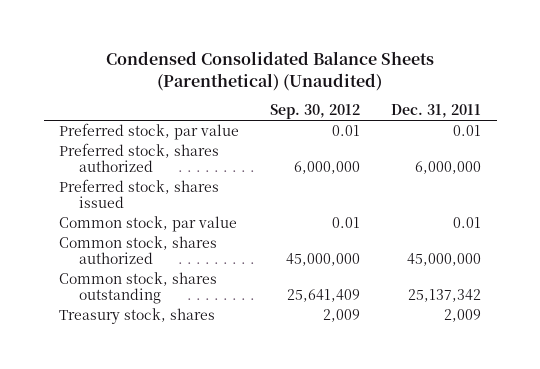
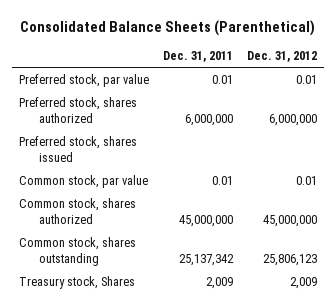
- Condensed Consolidated Balance Sheets (Parenthetical) (Unaudited)
+ Consolidated Balance Sheets (Parenthetical)
- | Sep. 30, 2012 | Dec. 31, 2011
+ | Dec. 31, 2011 | Dec. 31, 2012
- Treasury stock, shares | 2,009 | 2,009
+ Treasury stock, Shares | 2,009 | 2,009

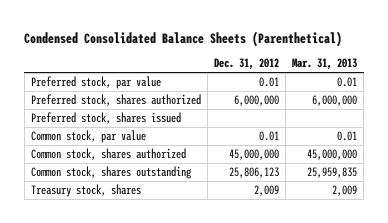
- Consolidated Balance Sheets (Parenthetical)
+ Condensed Consolidated Balance Sheets (Parenthetical)
- | Dec. 31, 2011 | Dec. 31, 2012
+ | Dec. 31, 2012 | Mar. 31, 2013
- Treasury stock, Shares | 2,009 | 2,009
+ Treasury stock, shares | 2,009 | 2,009

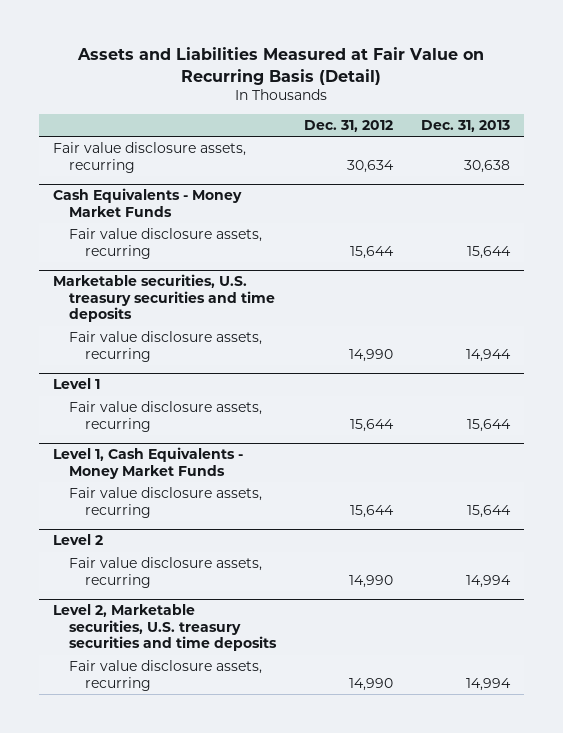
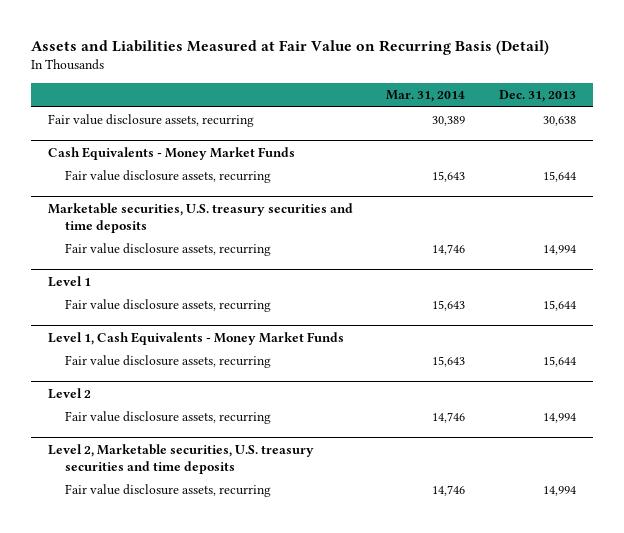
- | Dec. 31, 2012 | Dec. 31, 2013
+ | Mar. 31, 2014 | Dec. 31, 2013
@ Marketable securities, U.S. treasury securities and time deposits
- Fair value disclosure assets, recurring | 14,990 | 14,944
+ Fair value disclosure assets, recurring | 14,746 | 14,994

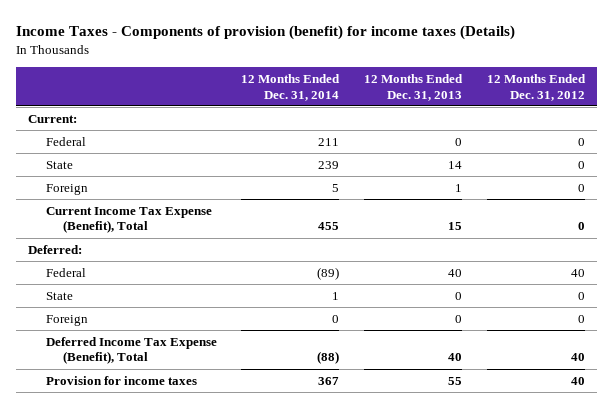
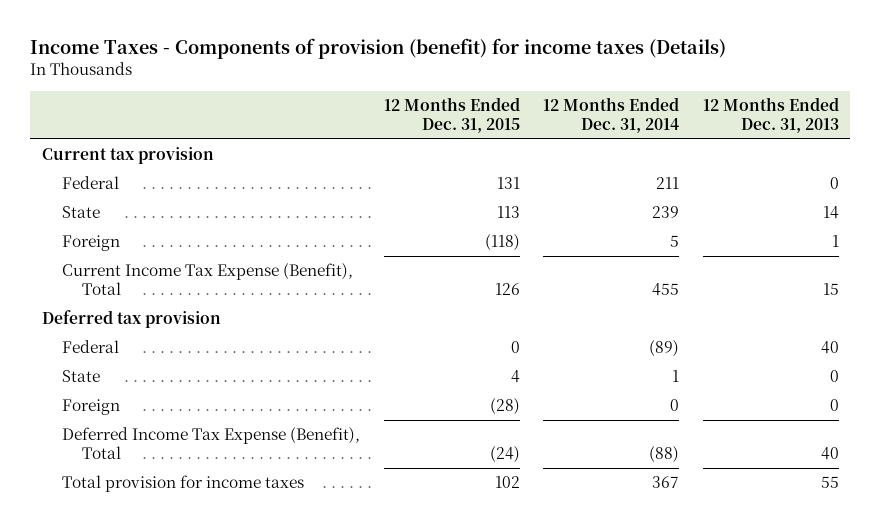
- | 12 Months Ended Dec. 31, 2014 | 12 Months Ended Dec. 31, 2013 | 12 Months Ended Dec. 31, 2012
+ | 12 Months Ended Dec. 31, 2015 | 12 Months Ended Dec. 31, 2014 | 12 Months Ended Dec. 31, 2013
- Current:
+ Current tax provision
- Deferred:
+ Deferred tax provision
- Provision for income taxes | 367 | 55 | 40
+ Total provision for income taxes | 102 | 367 | 55

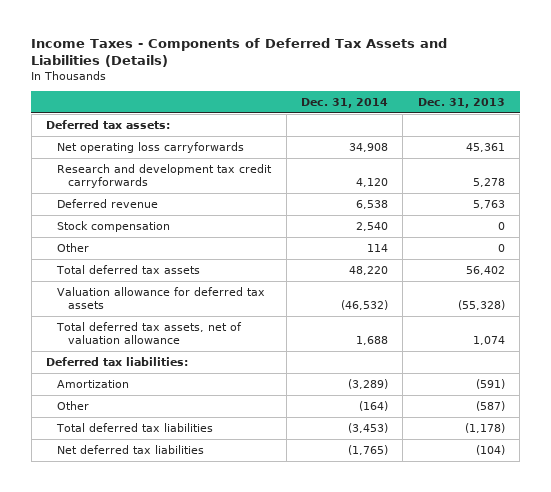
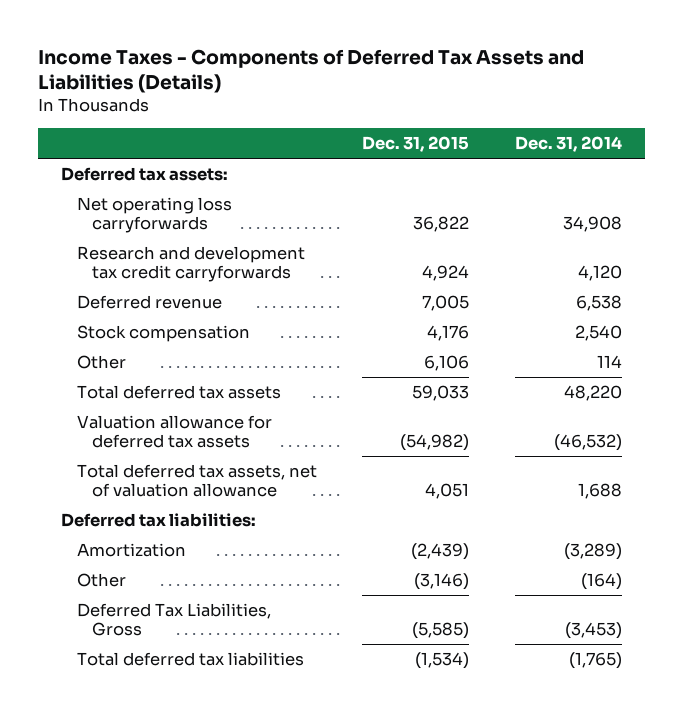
- | Dec. 31, 2014 | Dec. 31, 2013
+ | Dec. 31, 2015 | Dec. 31, 2014
- Total deferred tax liabilities | (3,453) | (1,178)
- Net deferred tax liabilities | (1,765) | (104)
+ Deferred Tax Liabilities, Gross | (5,585) | (3,453)
+ Total deferred tax liabilities | (1,534) | (1,765)

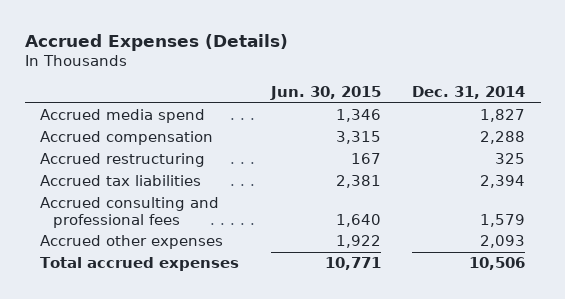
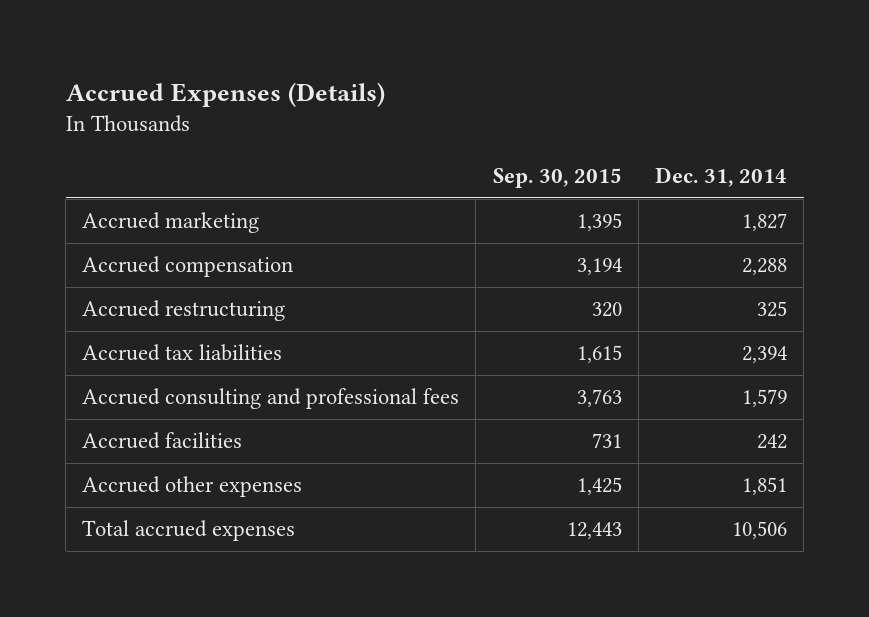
- | Jun. 30, 2015 | Dec. 31, 2014
+ | Sep. 30, 2015 | Dec. 31, 2014
- Accrued media spend | 1,346 | 1,827
+ Accrued marketing | 1,395 | 1,827
- Accrued other expenses | 1,922 | 2,093
+ Accrued facilities | 731 | 242
+ Accrued other expenses | 1,425 | 1,851

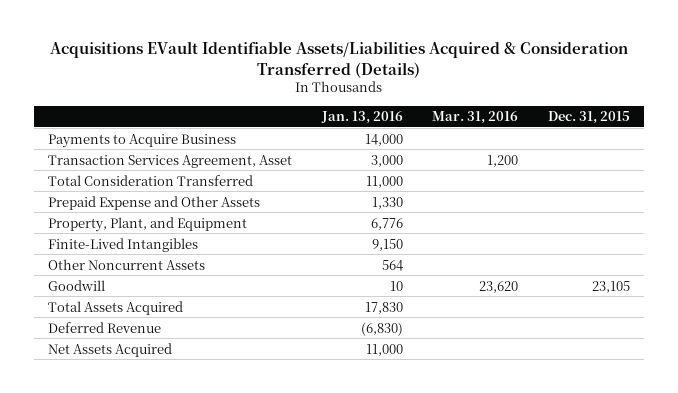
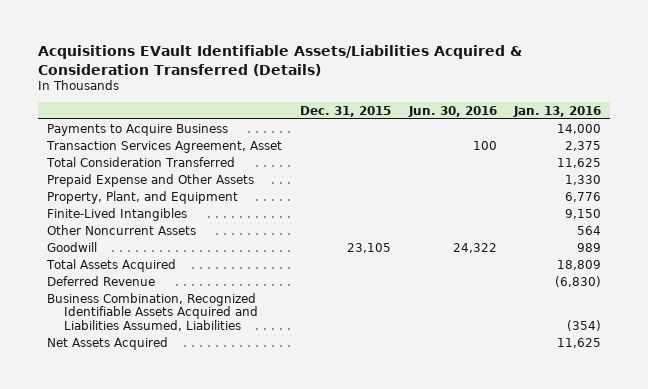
- | Jan. 13, 2016 | Mar. 31, 2016 | Dec. 31, 2015
+ | Dec. 31, 2015 | Jun. 30, 2016 | Jan. 13, 2016
- Transaction Services Agreement, Asset | 3,000 | 1,200 |
- Total Consideration Transferred | 11,000 | |
+ Transaction Services Agreement, Asset | | 100 | 2,375
+ Total Consideration Transferred | | | 11,625
- Goodwill | 10 | 23,620 | 23,105
- Total Assets Acquired | 17,830 | |
+ Goodwill | 23,105 | 24,322 | 989
+ Total Assets Acquired | | | 18,809
- Net Assets Acquired | 11,000 | |
+ Business Combination, Recognized Identifiable Assets Acquired and Liabilities Assumed, Liabilities | | | (354)
+ Net Assets Acquired | | | 11,625

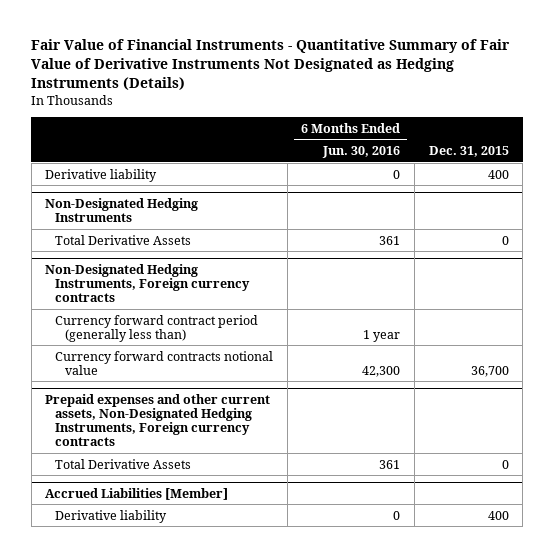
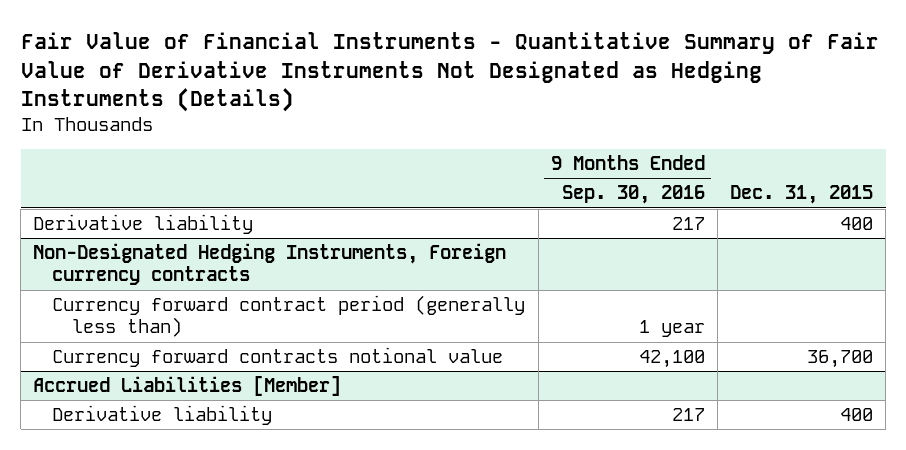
- | 6 Months Ended Jun. 30, 2016 | Dec. 31, 2015
+ | 9 Months Ended Sep. 30, 2016 | Dec. 31, 2015
- Non-Designated Hedging Instruments
- Total Derivative Assets | 361 | 0
- Prepaid expenses and other current assets, Non-Designated Hedging Instruments, Foreign currency contracts
- Total Derivative Assets | 361 | 0

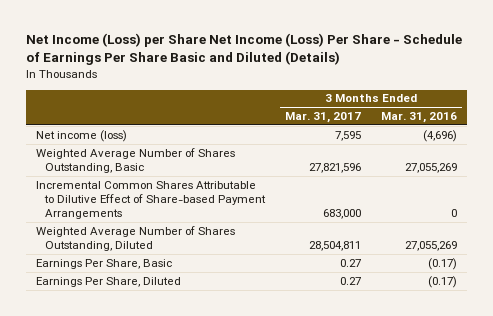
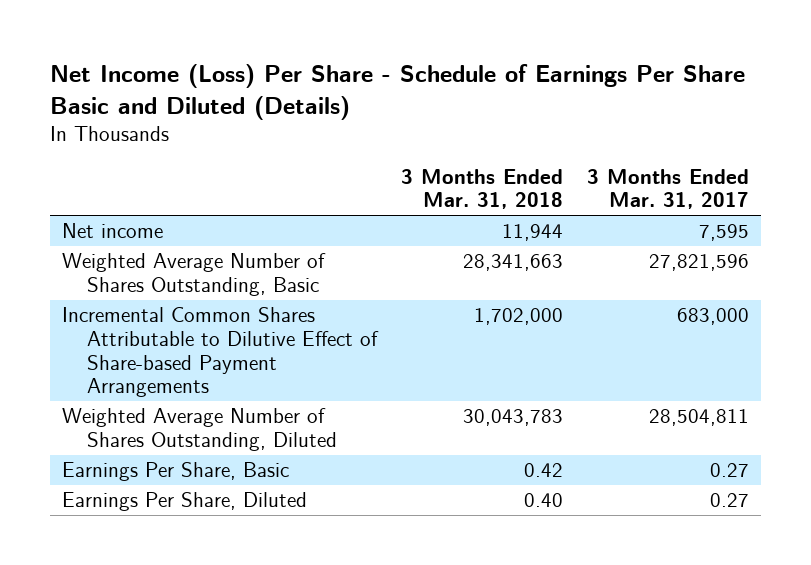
- Net Income (Loss) per Share Net Income (Loss) Per Share - Schedule of Earnings Per Share Basic and Diluted (Details)
+ Net Income (Loss) Per Share - Schedule of Earnings Per Share Basic and Diluted (Details)
- | 3 Months Ended Mar. 31, 2017 | 3 Months Ended Mar. 31, 2016
+ | 3 Months Ended Mar. 31, 2018 | 3 Months Ended Mar. 31, 2017
- Net income (loss) | 7,595 | (4,696)
+ Net income | 11,944 | 7,595

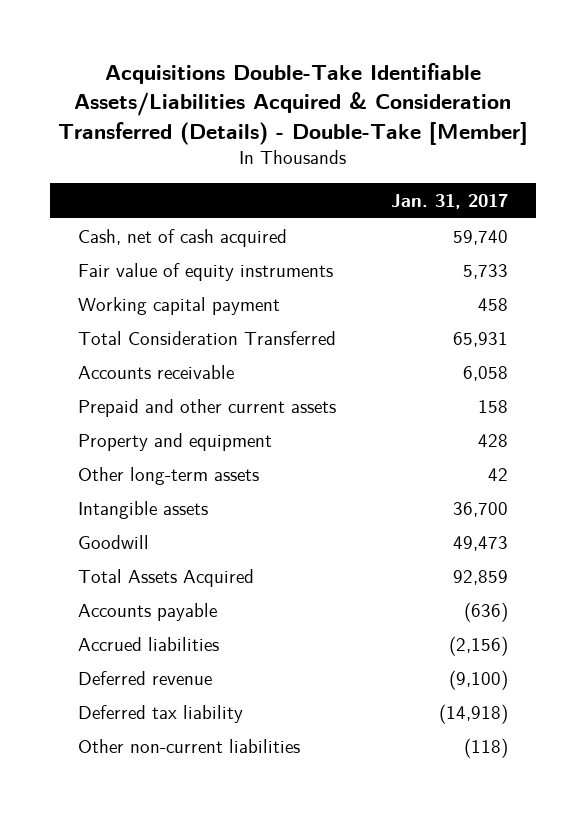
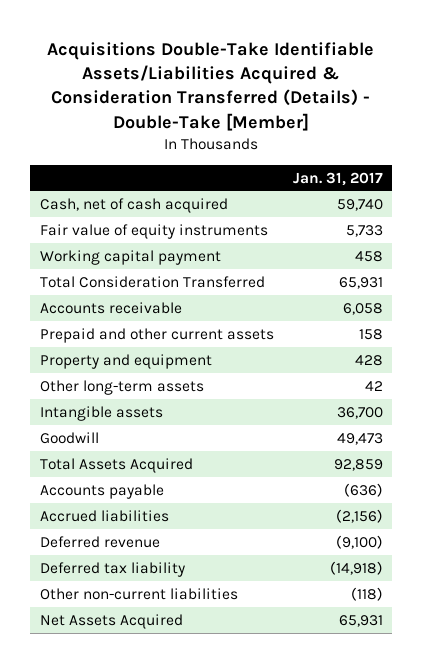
+ Net Assets Acquired | 65,931

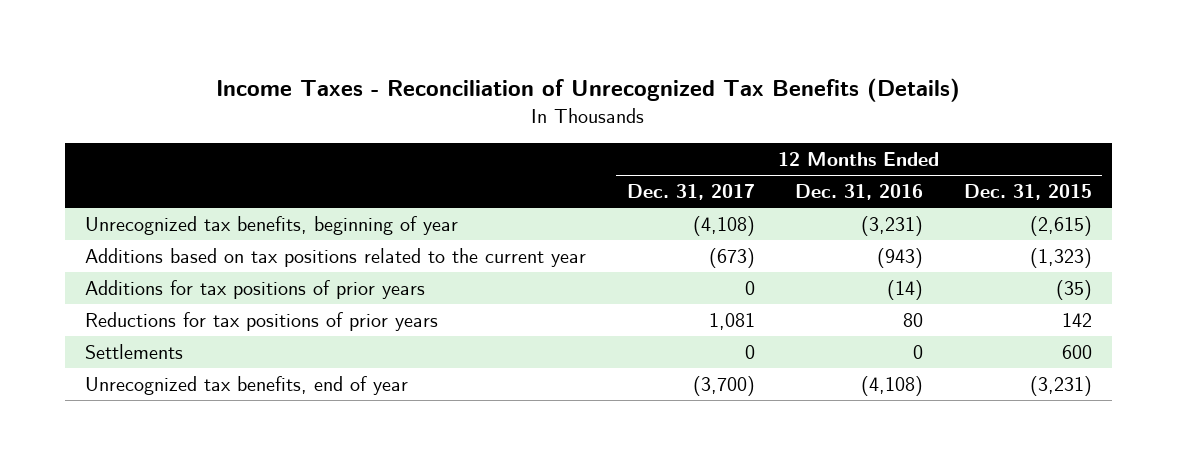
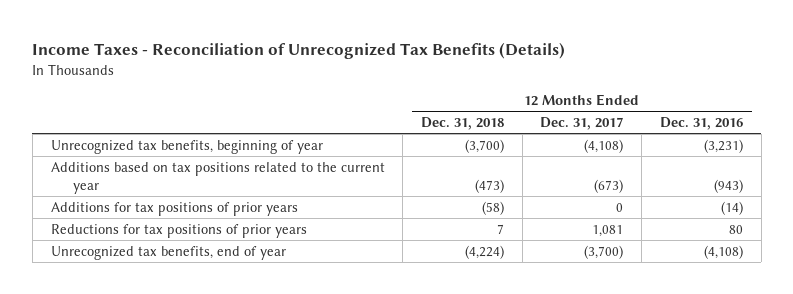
- | 12 Months Ended Dec. 31, 2017 | 12 Months Ended Dec. 31, 2016 | 12 Months Ended Dec. 31, 2015
+ | 12 Months Ended Dec. 31, 2018 | 12 Months Ended Dec. 31, 2017 | 12 Months Ended Dec. 31, 2016
- Settlements | 0 | 0 | 600

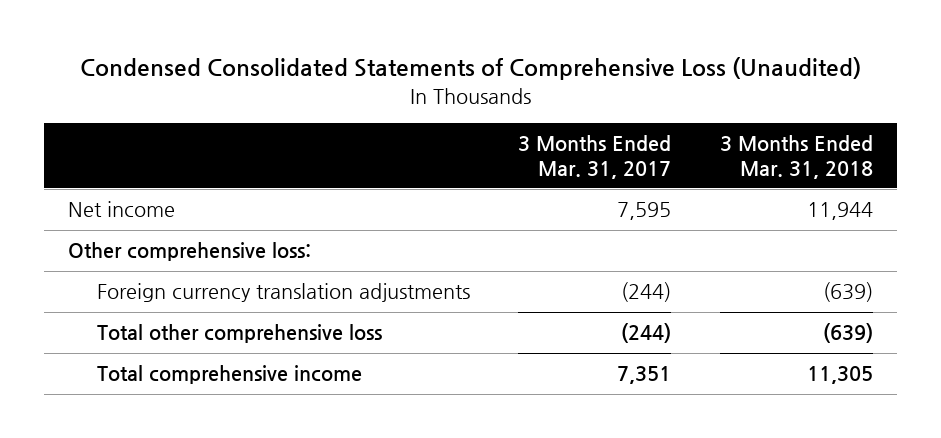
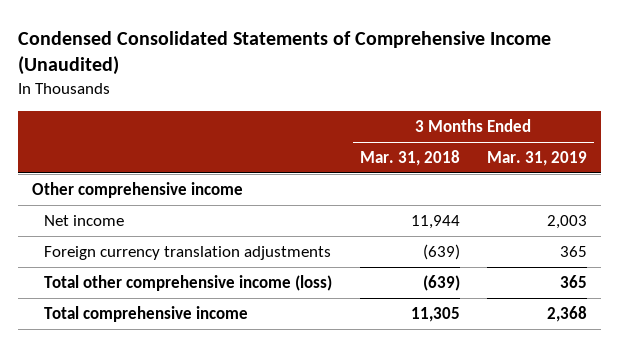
- Condensed Consolidated Statements of Comprehensive Loss (Unaudited)
+ Condensed Consolidated Statements of Comprehensive Income (Unaudited)
- | 3 Months Ended Mar. 31, 2017 | 3 Months Ended Mar. 31, 2018
+ | 3 Months Ended Mar. 31, 2018 | 3 Months Ended Mar. 31, 2019
+ Other comprehensive income
- Other comprehensive loss:
- Total other comprehensive loss | (244) | (639)
+ Total other comprehensive income (loss) | (639) | 365

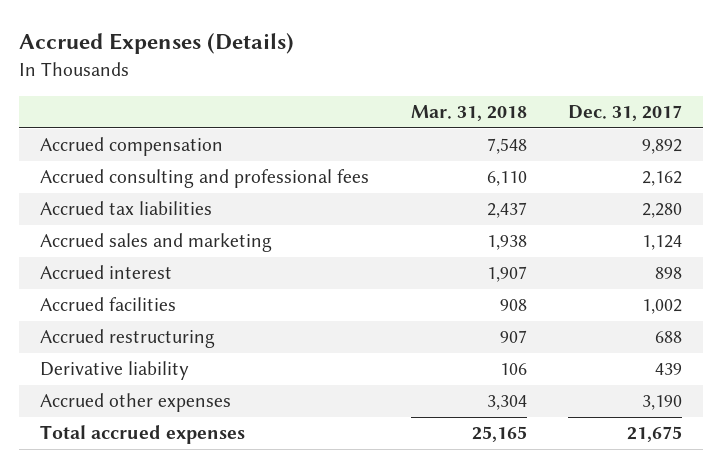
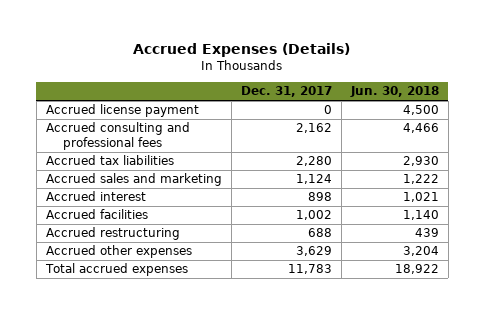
- | Mar. 31, 2018 | Dec. 31, 2017
+ | Dec. 31, 2017 | Jun. 30, 2018
- Accrued compensation | 7,548 | 9,892
+ Accrued license payment | 0 | 4,500
- Derivative liability | 106 | 439
- Accrued other expenses | 3,304 | 3,190
- Total accrued expenses | 25,165 | 21,675
+ Accrued other expenses | 3,629 | 3,204
+ Total accrued expenses | 11,783 | 18,922

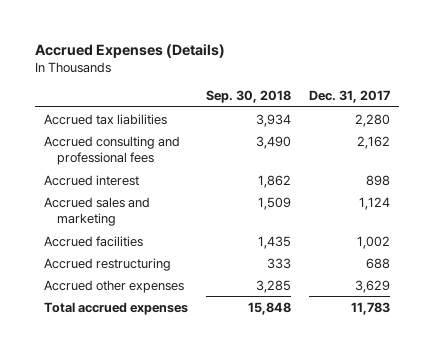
- | Dec. 31, 2017 | Jun. 30, 2018
+ | Sep. 30, 2018 | Dec. 31, 2017
- Accrued license payment | 0 | 4,500
moved down: Accrued consulting and professional fees | 3,490 | 2,162
moved down: Accrued sales and marketing | 1,509 | 1,124

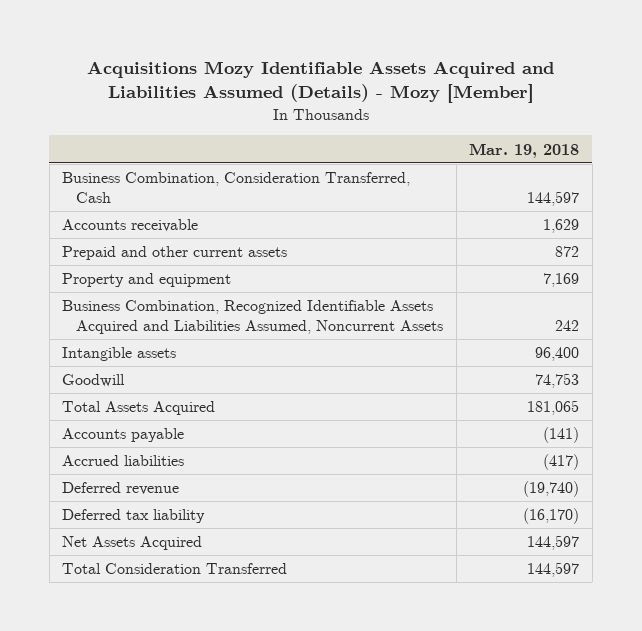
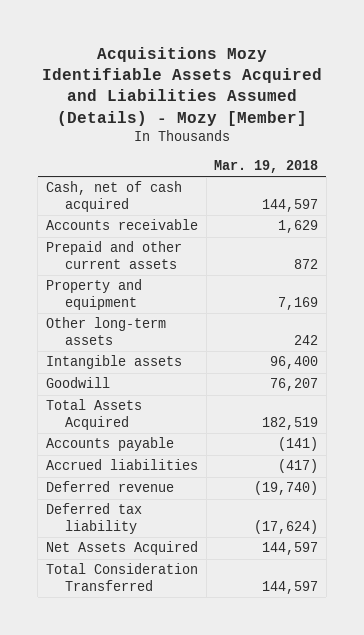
- Business Combination, Consideration Transferred, Cash | 144,597
+ Cash, net of cash acquired | 144,597
- Business Combination, Recognized Identifiable Assets Acquired and Liabilities Assumed, Noncurrent Assets | 242
+ Other long-term assets | 242
- Goodwill | 74,753
- Total Assets Acquired | 181,065
+ Goodwill | 76,207
+ Total Assets Acquired | 182,519
- Deferred tax liability | (16,170)
+ Deferred tax liability | (17,624)

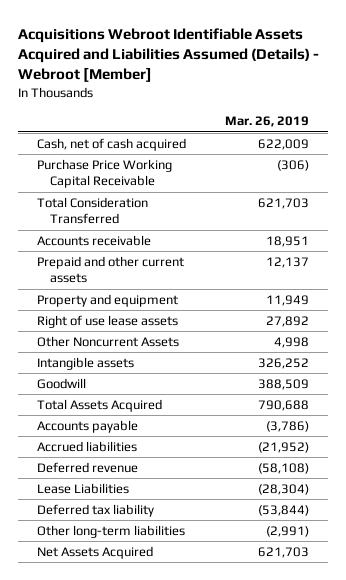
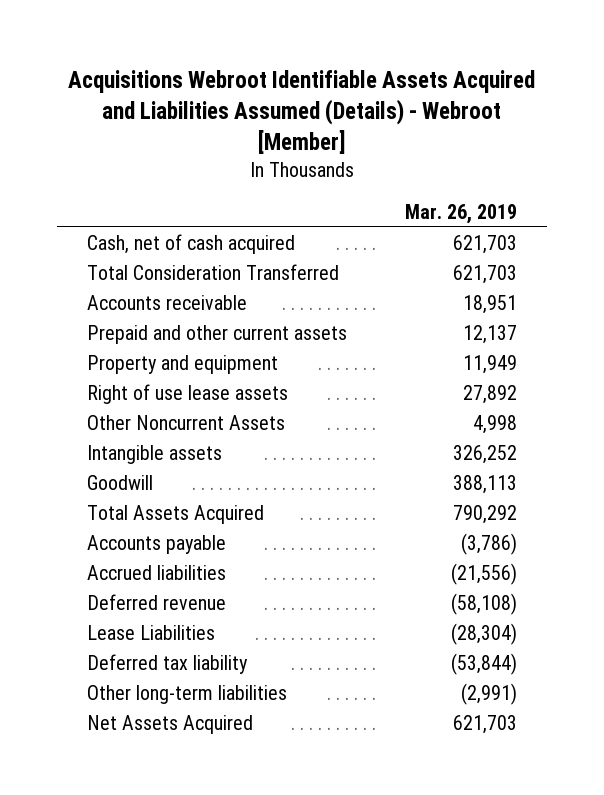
- Cash, net of cash acquired | 622,009
- Purchase Price Working Capital Receivable | (306)
+ Cash, net of cash acquired | 621,703
- Goodwill | 388,509
- Total Assets Acquired | 790,688
+ Goodwill | 388,113
+ Total Assets Acquired | 790,292
- Accrued liabilities | (21,952)
+ Accrued liabilities | (21,556)

